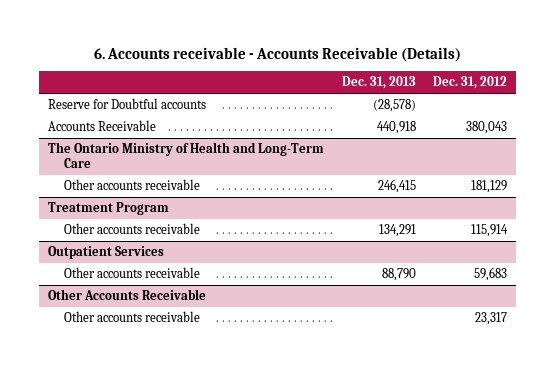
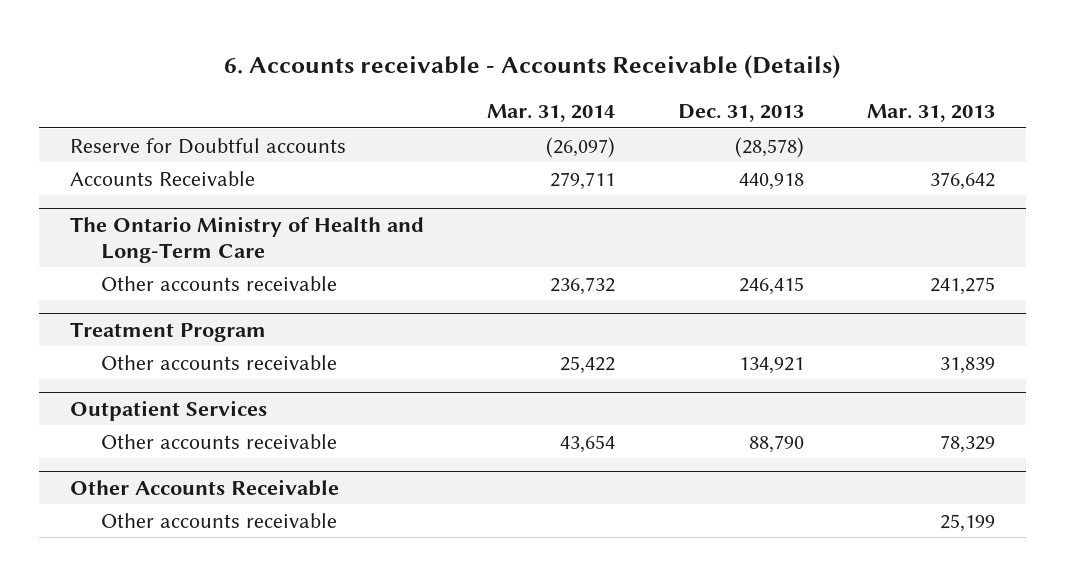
- | Dec. 31, 2013 | Dec. 31, 2012
+ | Mar. 31, 2014 | Dec. 31, 2013 | Mar. 31, 2013
@ Treatment Program
- Other accounts receivable | 134,291 | 115,914
+ Other accounts receivable | 25,422 | 134,921 | 31,839

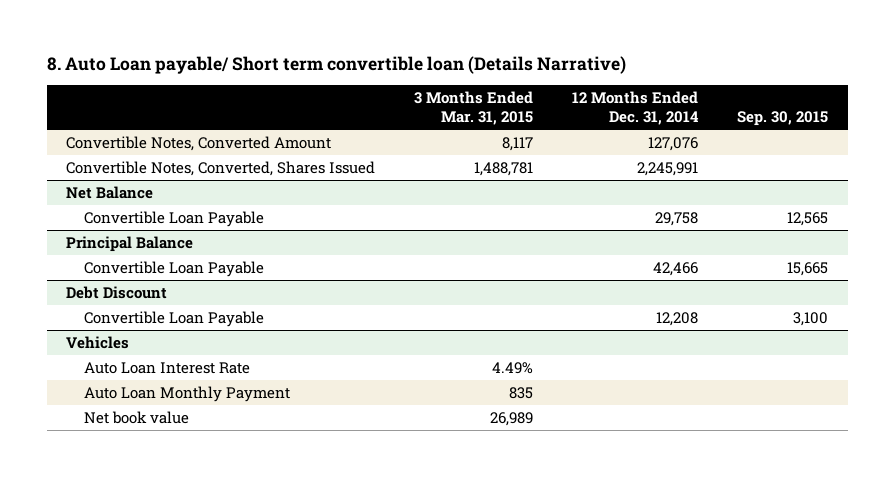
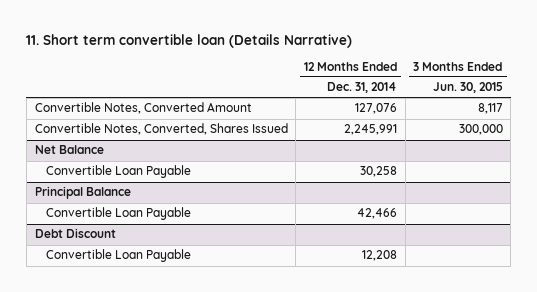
- 8. Auto Loan payable/ Short term convertible loan (Details Narrative)
+ 11. Short term convertible loan (Details Narrative)
- | 3 Months Ended Mar. 31, 2015 | 12 Months Ended Dec. 31, 2014 | Sep. 30, 2015
+ | 12 Months Ended Dec. 31, 2014 | 3 Months Ended Jun. 30, 2015
@ Net Balance
- Convertible Loan Payable | | 29,758 | 12,565
+ Convertible Loan Payable | 30,258 |
- Vehicles
- Auto Loan Interest Rate | 4.49% | |
- Auto Loan Monthly Payment | 835 | |
- Net book value | 26,989 | |

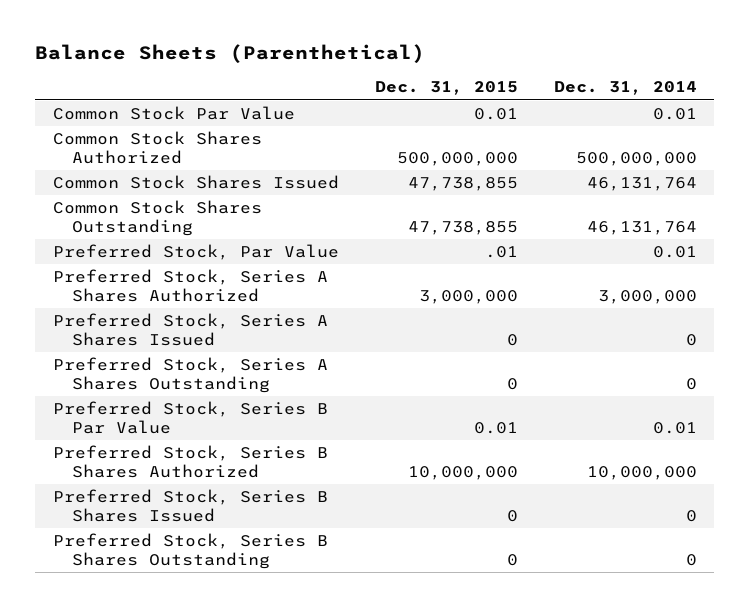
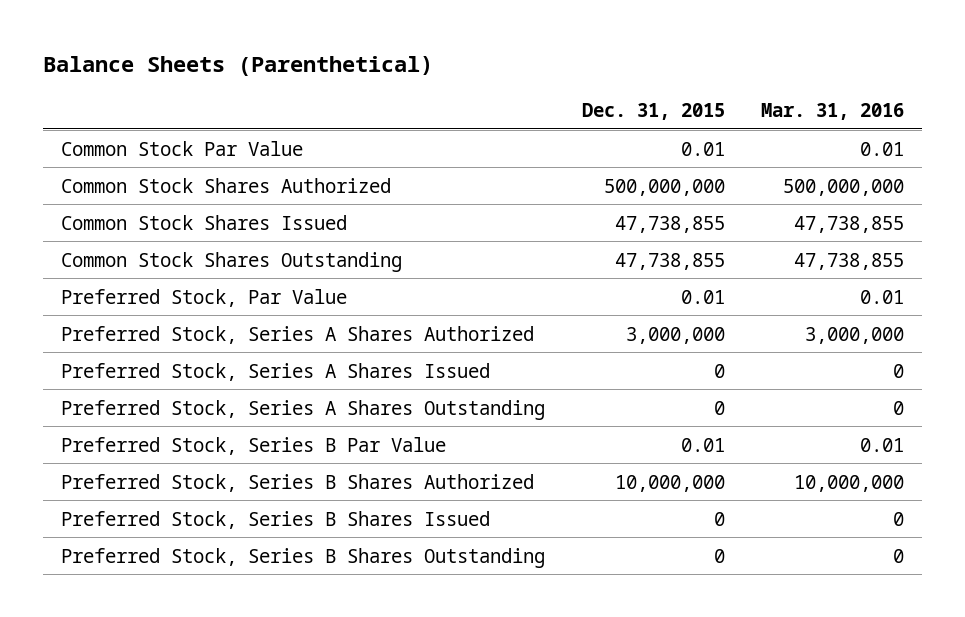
- | Dec. 31, 2015 | Dec. 31, 2014
+ | Dec. 31, 2015 | Mar. 31, 2016
- Preferred Stock, Par Value | .01 | 0.01
+ Preferred Stock, Par Value | 0.01 | 0.01

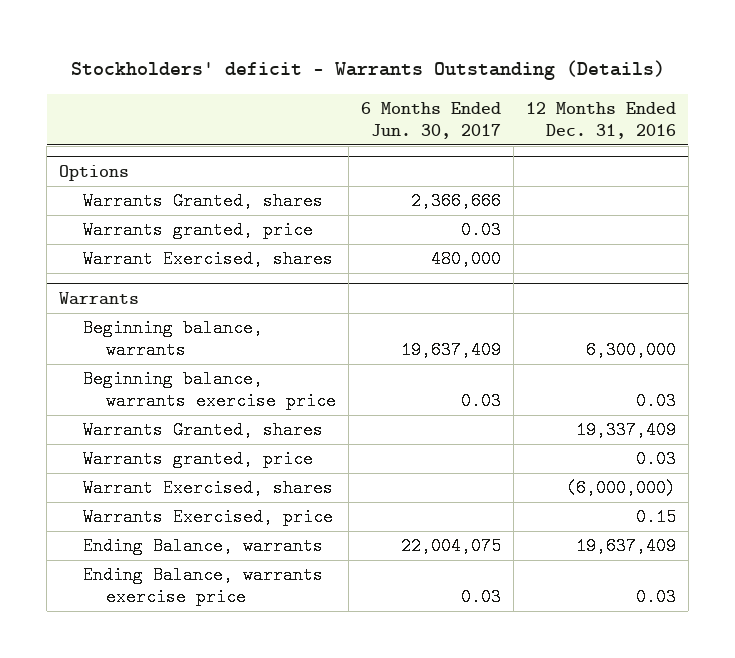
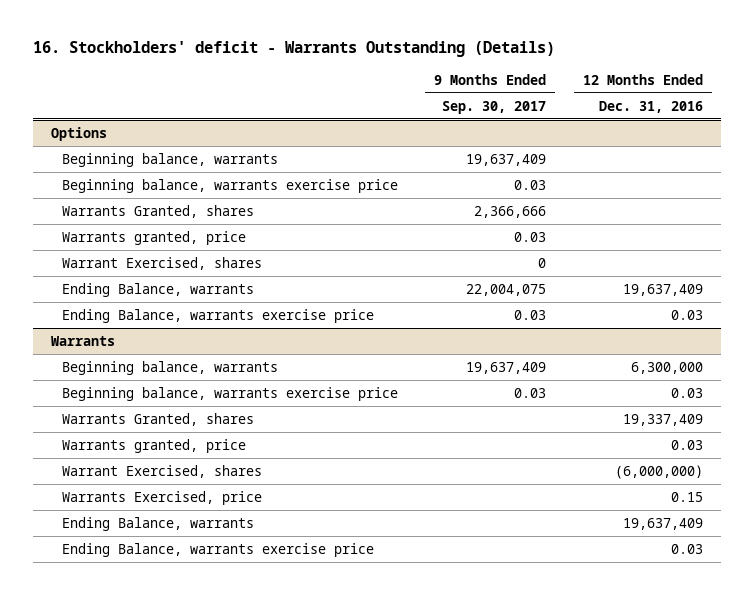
- Stockholders' deficit - Warrants Outstanding (Details)
+ 16. Stockholders' deficit - Warrants Outstanding (Details)
- | 6 Months Ended Jun. 30, 2017 | 12 Months Ended Dec. 31, 2016
+ | 9 Months Ended Sep. 30, 2017 | 12 Months Ended Dec. 31, 2016
@ Options
+ Beginning balance, warrants | 19,637,409 |
+ Beginning balance, warrants exercise price | 0.03 |
+ Ending Balance, warrants | 22,004,075 | 19,637,409
+ Ending Balance, warrants exercise price | 0.03 | 0.03

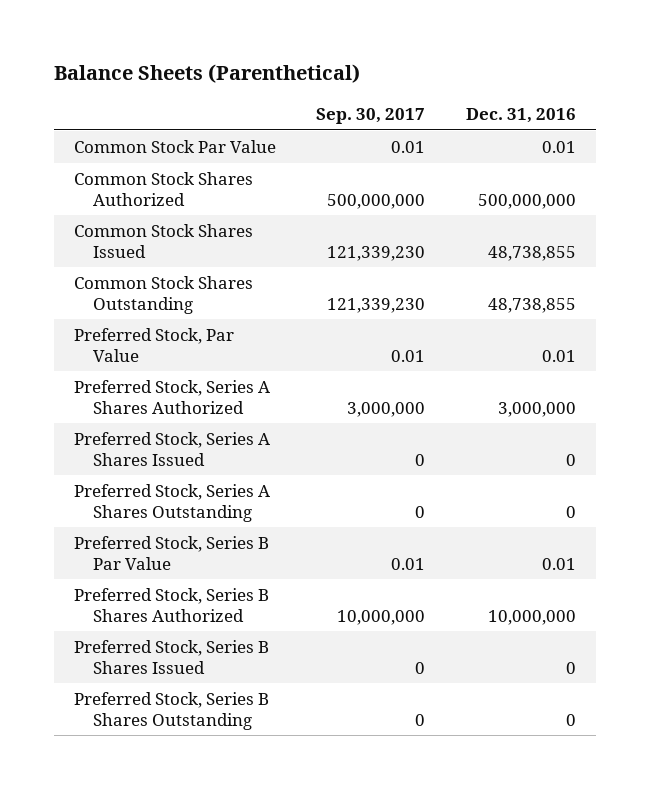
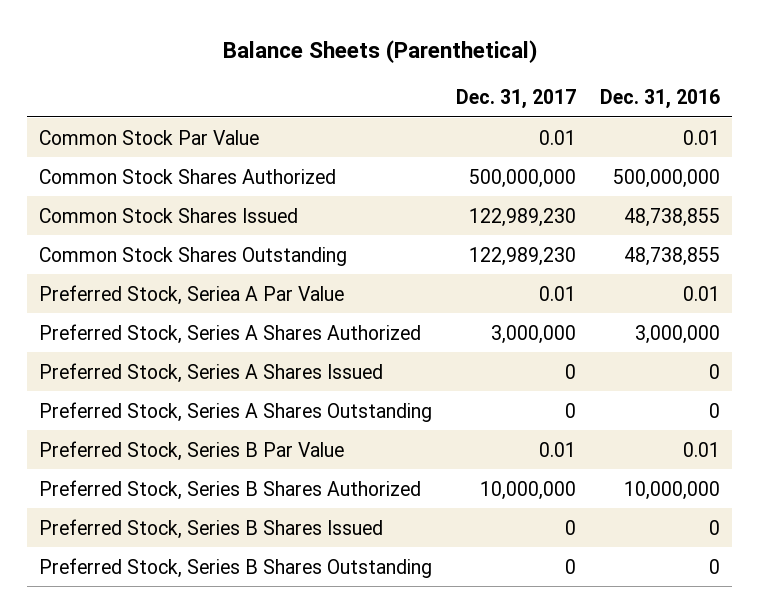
- | Sep. 30, 2017 | Dec. 31, 2016
+ | Dec. 31, 2017 | Dec. 31, 2016
- Preferred Stock, Par Value | 0.01 | 0.01
+ Preferred Stock, Seriea A Par Value | 0.01 | 0.01

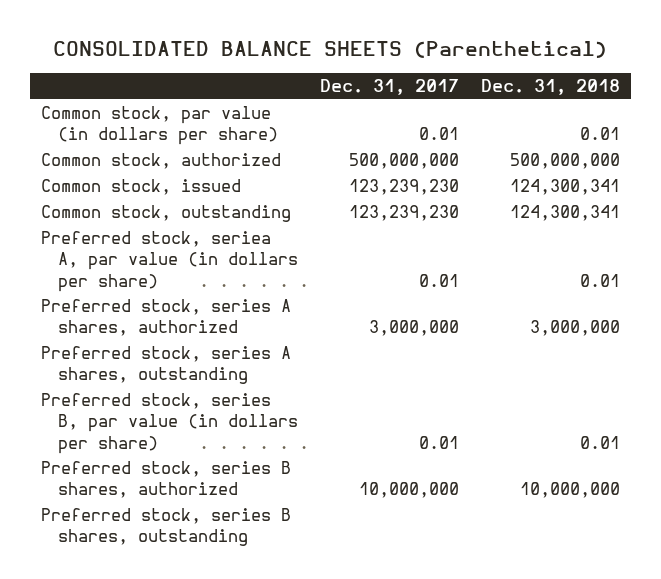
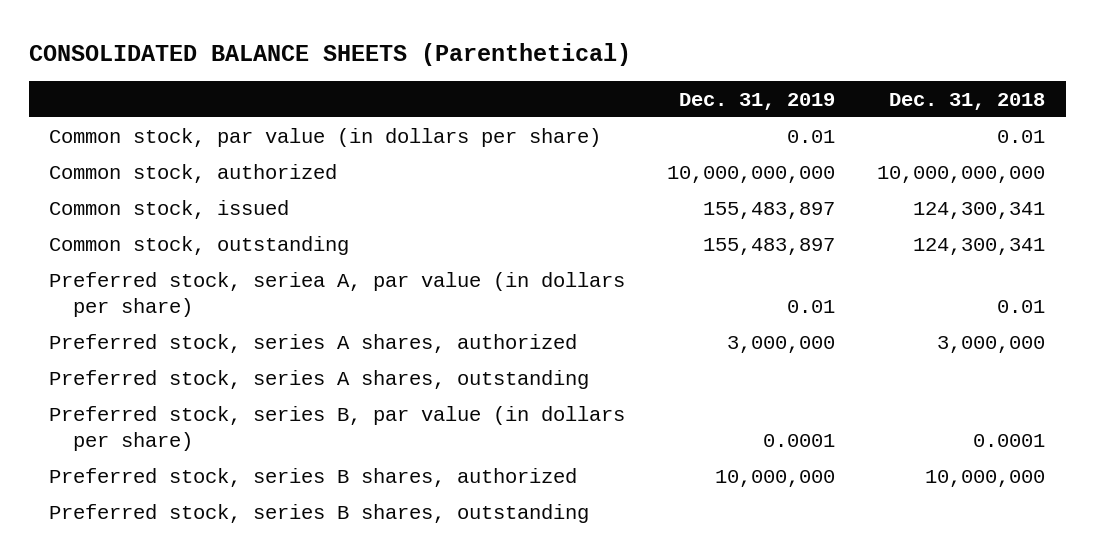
- | Dec. 31, 2017 | Dec. 31, 2018
+ | Dec. 31, 2019 | Dec. 31, 2018
- Common stock, authorized | 500,000,000 | 500,000,000
+ Common stock, authorized | 10,000,000,000 | 10,000,000,000
- Preferred stock, series B, par value (in dollars per share) | 0.01 | 0.01
+ Preferred stock, series B, par value (in dollars per share) | 0.0001 | 0.0001

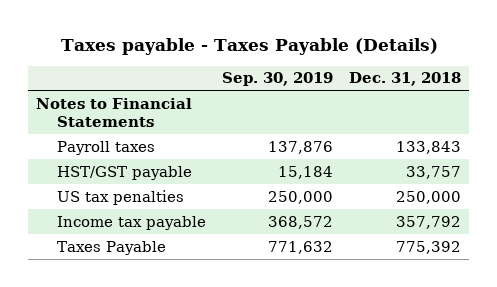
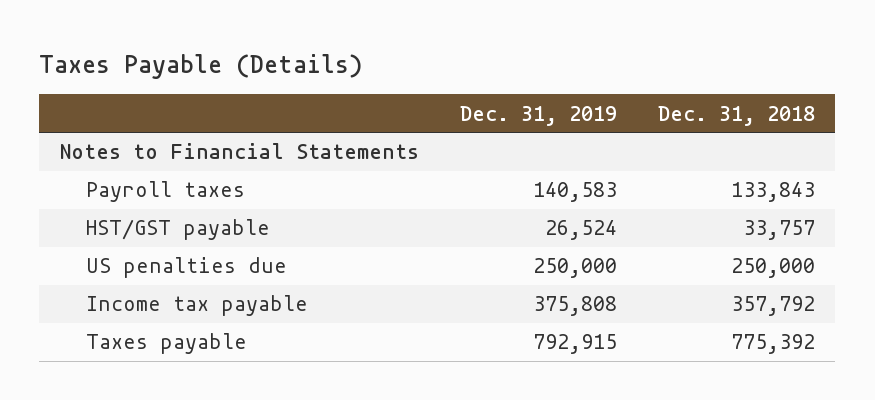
- Taxes payable - Taxes Payable (Details)
+ Taxes Payable (Details)
- | Sep. 30, 2019 | Dec. 31, 2018
+ | Dec. 31, 2019 | Dec. 31, 2018
- US tax penalties | 250,000 | 250,000
+ US penalties due | 250,000 | 250,000
- Taxes Payable | 771,632 | 775,392
+ Taxes payable | 792,915 | 775,392

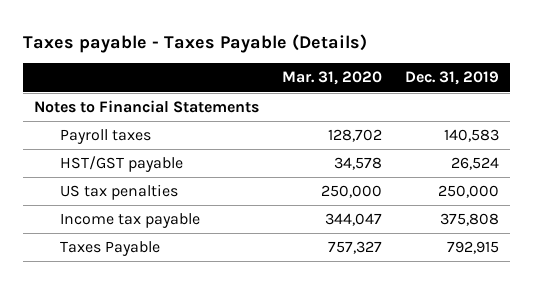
- Taxes Payable (Details)
+ Taxes payable - Taxes Payable (Details)
- | Dec. 31, 2019 | Dec. 31, 2018
+ | Mar. 31, 2020 | Dec. 31, 2019
- US penalties due | 250,000 | 250,000
+ US tax penalties | 250,000 | 250,000
- Taxes payable | 792,915 | 775,392
+ Taxes Payable | 757,327 | 792,915

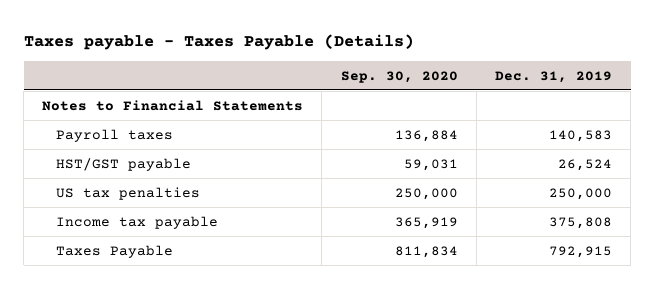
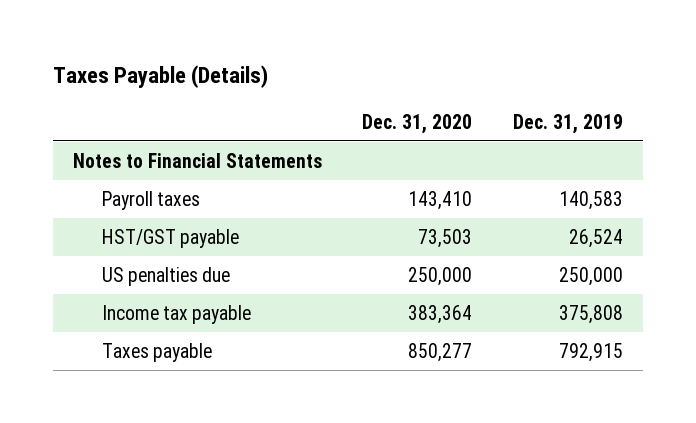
- Taxes payable - Taxes Payable (Details)
+ Taxes Payable (Details)
- | Sep. 30, 2020 | Dec. 31, 2019
+ | Dec. 31, 2020 | Dec. 31, 2019
- US tax penalties | 250,000 | 250,000
+ US penalties due | 250,000 | 250,000
- Taxes Payable | 811,834 | 792,915
+ Taxes payable | 850,277 | 792,915

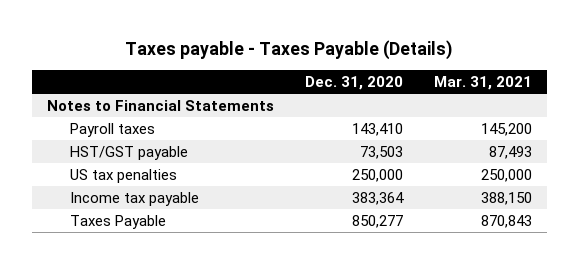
- Taxes Payable (Details)
+ Taxes payable - Taxes Payable (Details)
- | Dec. 31, 2020 | Dec. 31, 2019
+ | Dec. 31, 2020 | Mar. 31, 2021
- US penalties due | 250,000 | 250,000
+ US tax penalties | 250,000 | 250,000
- Taxes payable | 850,277 | 792,915
+ Taxes Payable | 850,277 | 870,843

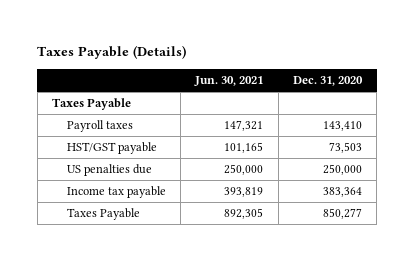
- Taxes payable - Taxes Payable (Details)
+ Taxes Payable (Details)
- | Dec. 31, 2020 | Mar. 31, 2021
+ | Jun. 30, 2021 | Dec. 31, 2020
- Notes to Financial Statements
+ Taxes Payable
- US tax penalties | 250,000 | 250,000
+ US penalties due | 250,000 | 250,000

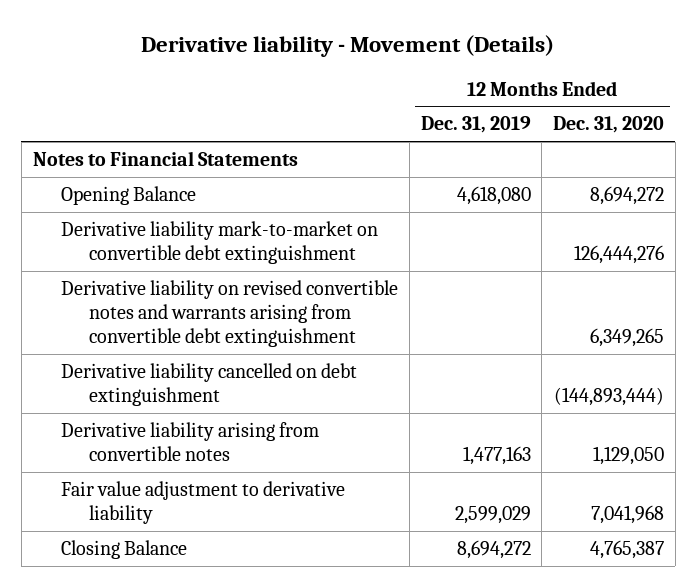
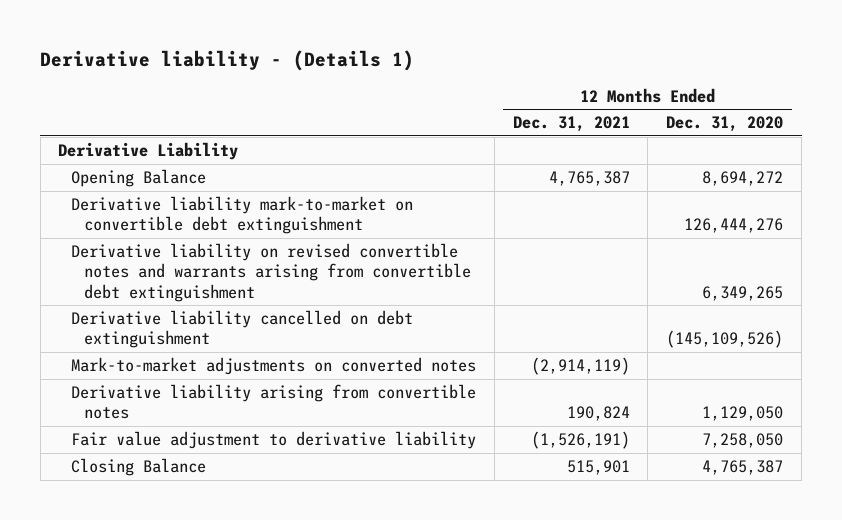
- Derivative liability - Movement (Details)
+ Derivative liability - (Details 1)
- | 12 Months Ended Dec. 31, 2019 | 12 Months Ended Dec. 31, 2020
+ | 12 Months Ended Dec. 31, 2021 | 12 Months Ended Dec. 31, 2020
- Notes to Financial Statements
+ Derivative Liability
- Derivative liability cancelled on debt extinguishment | | (144,893,444)
+ Derivative liability cancelled on debt extinguishment | | (145,109,526)
+ Mark-to-market adjustments on converted notes | (2,914,119) |
- Fair value adjustment to derivative liability | 2,599,029 | 7,041,968
+ Fair value adjustment to derivative liability | (1,526,191) | 7,258,050

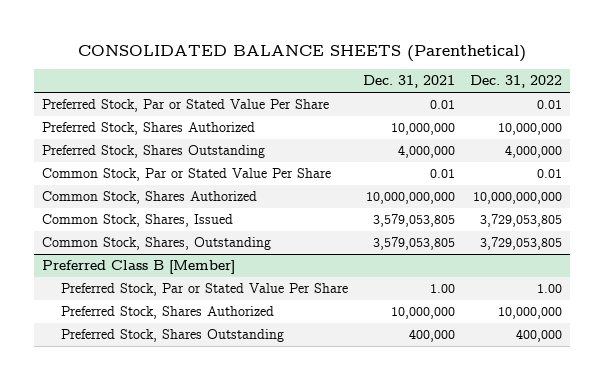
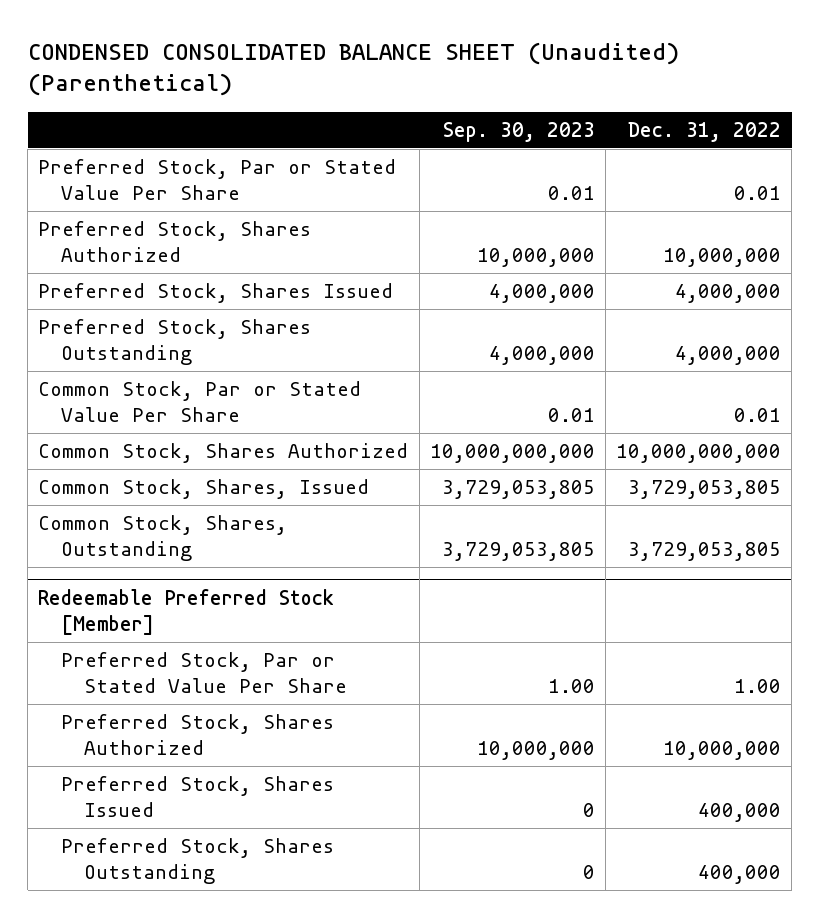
- CONSOLIDATED BALANCE SHEETS (Parenthetical)
+ CONDENSED CONSOLIDATED BALANCE SHEET (Unaudited) (Parenthetical)
- | Dec. 31, 2021 | Dec. 31, 2022
+ | Sep. 30, 2023 | Dec. 31, 2022
+ Preferred Stock, Shares Issued | 4,000,000 | 4,000,000
- Preferred Class B [Member]
+ Redeemable Preferred Stock [Member]
+ Preferred Stock, Shares Issued | 0 | 400,000

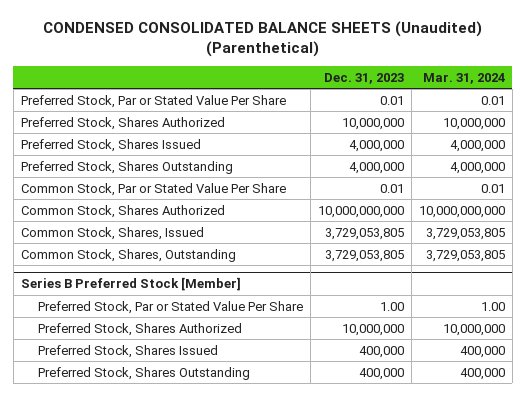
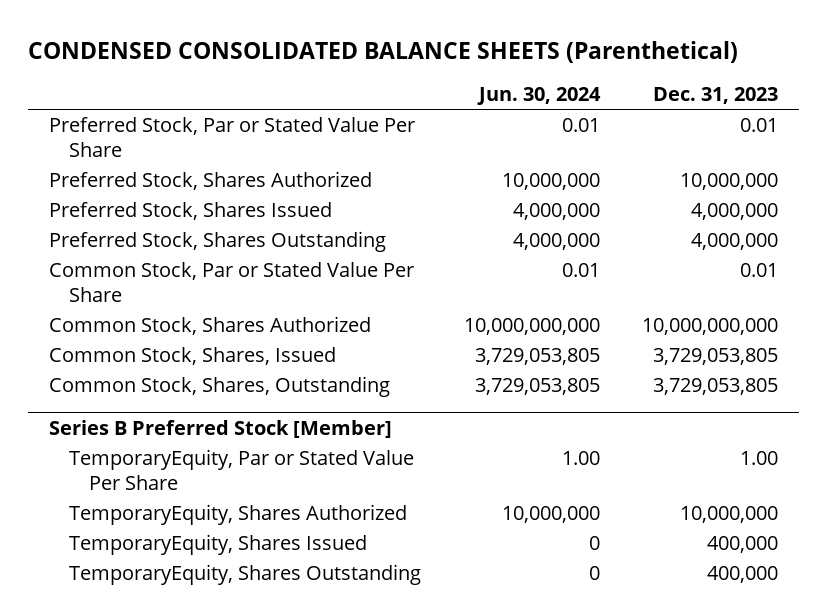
- CONDENSED CONSOLIDATED BALANCE SHEETS (Unaudited) (Parenthetical)
+ CONDENSED CONSOLIDATED BALANCE SHEETS (Parenthetical)
- | Dec. 31, 2023 | Mar. 31, 2024
+ | Jun. 30, 2024 | Dec. 31, 2023
@ Series B Preferred Stock [Member]
- Preferred Stock, Par or Stated Value Per Share | 1.00 | 1.00
- Preferred Stock, Shares Authorized | 10,000,000 | 10,000,000
- Preferred Stock, Shares Issued | 400,000 | 400,000
- Preferred Stock, Shares Outstanding | 400,000 | 400,000
+ TemporaryEquity, Par or Stated Value Per Share | 1.00 | 1.00
+ TemporaryEquity, Shares Authorized | 10,000,000 | 10,000,000
+ TemporaryEquity, Shares Issued | 0 | 400,000
+ TemporaryEquity, Shares Outstanding | 0 | 400,000

